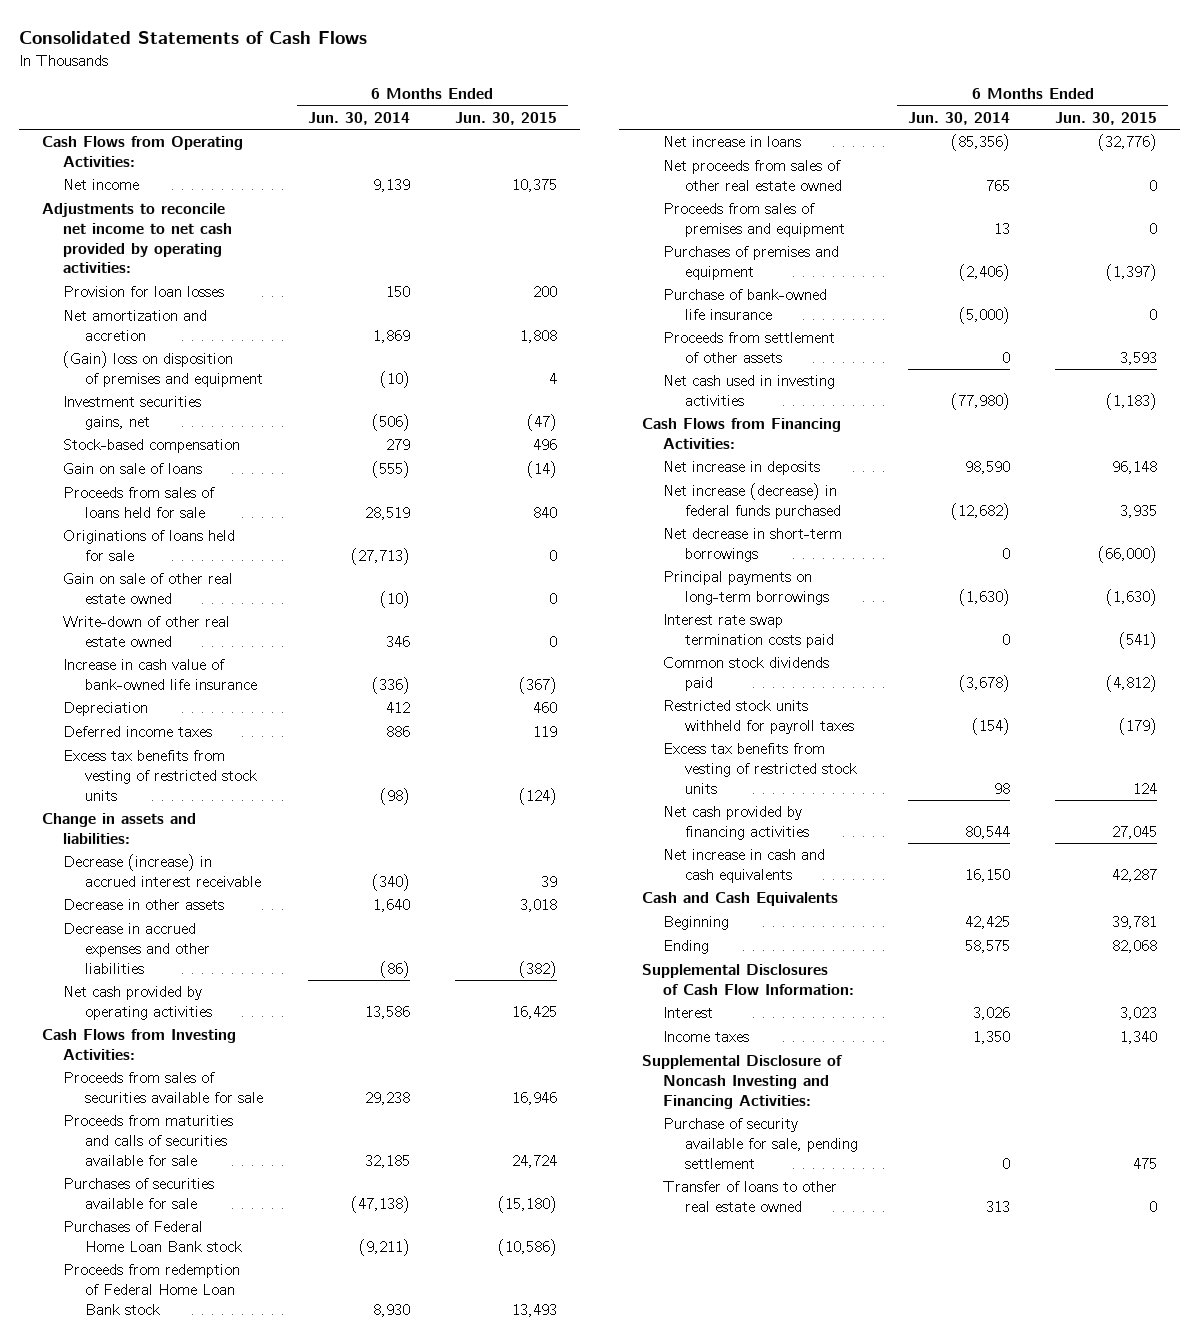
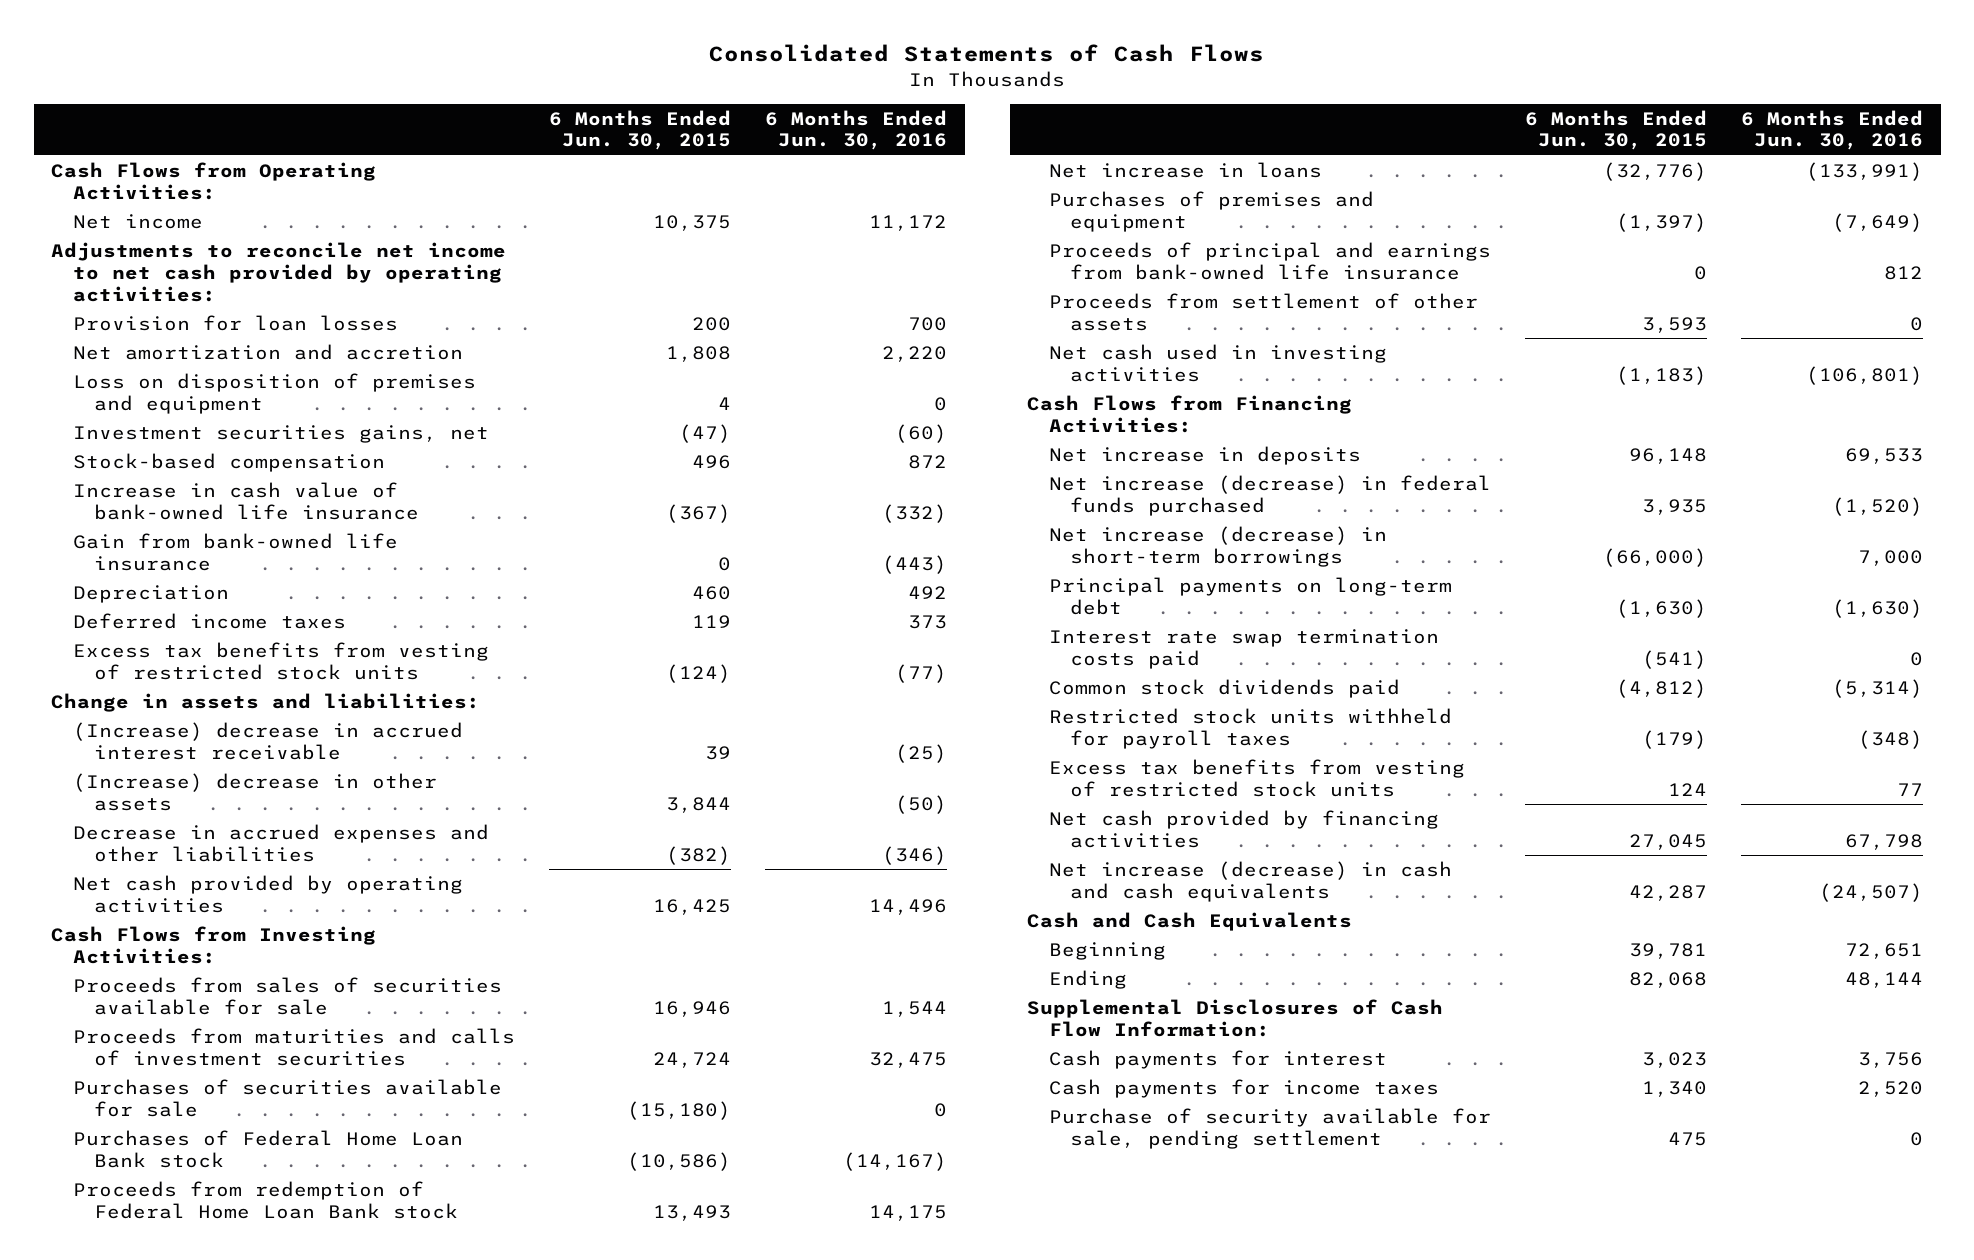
- | 6 Months Ended Jun. 30, 2014 | 6 Months Ended Jun. 30, 2015
+ | 6 Months Ended Jun. 30, 2015 | 6 Months Ended Jun. 30, 2016
- (Gain) loss on disposition of premises and equipment | (10) | 4
+ Loss on disposition of premises and equipment | 4 | 0
- Gain on sale of loans | (555) | (14)
- Proceeds from sales of loans held for sale | 28,519 | 840
- Originations of loans held for sale | (27,713) | 0
- Gain on sale of other real estate owned | (10) | 0
- Write-down of other real estate owned | 346 | 0
+ Gain from bank-owned life insurance | 0 | (443)
- Decrease (increase) in accrued interest receivable | (340) | 39
- Decrease in other assets | 1,640 | 3,018
+ (Increase) decrease in accrued interest receivable | 39 | (25)
+ (Increase) decrease in other assets | 3,844 | (50)
- Proceeds from maturities and calls of securities available for sale | 32,185 | 24,724
+ Proceeds from maturities and calls of investment securities | 24,724 | 32,475
- Net proceeds from sales of other real estate owned | 765 | 0
- Proceeds from sales of premises and equipment | 13 | 0
- Purchase of bank-owned life insurance | (5,000) | 0
+ Proceeds of principal and earnings from bank-owned life insurance | 0 | 812
- Net decrease in short-term borrowings | 0 | (66,000)
- Principal payments on long-term borrowings | (1,630) | (1,630)
+ Net increase (decrease) in short-term borrowings | (66,000) | 7,000
+ Principal payments on long-term debt | (1,630) | (1,630)
- Net increase in cash and cash equivalents | 16,150 | 42,287
+ Net increase (decrease) in cash and cash equivalents | 42,287 | (24,507)
- Interest | 3,026 | 3,023
- Income taxes | 1,350 | 1,340
- Supplemental Disclosure of Noncash Investing and Financing Activities:
+ Cash payments for interest | 3,023 | 3,756
+ Cash payments for income taxes | 1,340 | 2,520
- Transfer of loans to other real estate owned | 313 | 0

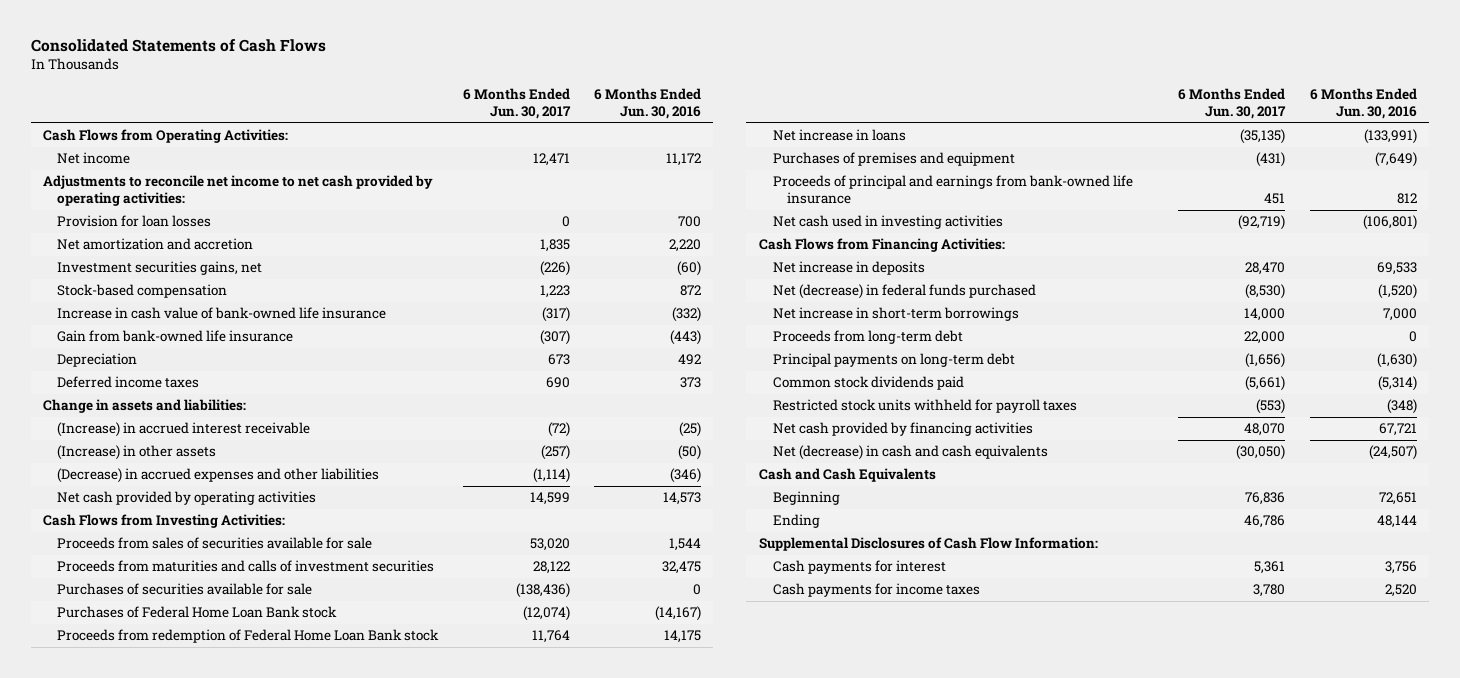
- | 6 Months Ended Jun. 30, 2015 | 6 Months Ended Jun. 30, 2016
+ | 6 Months Ended Jun. 30, 2017 | 6 Months Ended Jun. 30, 2016
- Loss on disposition of premises and equipment | 4 | 0
- Excess tax benefits from vesting of restricted stock units | (124) | (77)
- (Increase) decrease in accrued interest receivable | 39 | (25)
- (Increase) decrease in other assets | 3,844 | (50)
- Decrease in accrued expenses and other liabilities | (382) | (346)
- Net cash provided by operating activities | 16,425 | 14,496
+ (Increase) in accrued interest receivable | (72) | (25)
+ (Increase) in other assets | (257) | (50)
+ (Decrease) in accrued expenses and other liabilities | (1,114) | (346)
+ Net cash provided by operating activities | 14,599 | 14,573
- Proceeds from settlement of other assets | 3,593 | 0
- Net increase (decrease) in federal funds purchased | 3,935 | (1,520)
- Net increase (decrease) in short-term borrowings | (66,000) | 7,000
+ Net (decrease) in federal funds purchased | (8,530) | (1,520)
+ Net increase in short-term borrowings | 14,000 | 7,000
+ Proceeds from long-term debt | 22,000 | 0
- Interest rate swap termination costs paid | (541) | 0
- Excess tax benefits from vesting of restricted stock units | 124 | 77
- Net cash provided by financing activities | 27,045 | 67,798
- Net increase (decrease) in cash and cash equivalents | 42,287 | (24,507)
+ Net cash provided by financing activities | 48,070 | 67,721
+ Net (decrease) in cash and cash equivalents | (30,050) | (24,507)
- Purchase of security available for sale, pending settlement | 475 | 0

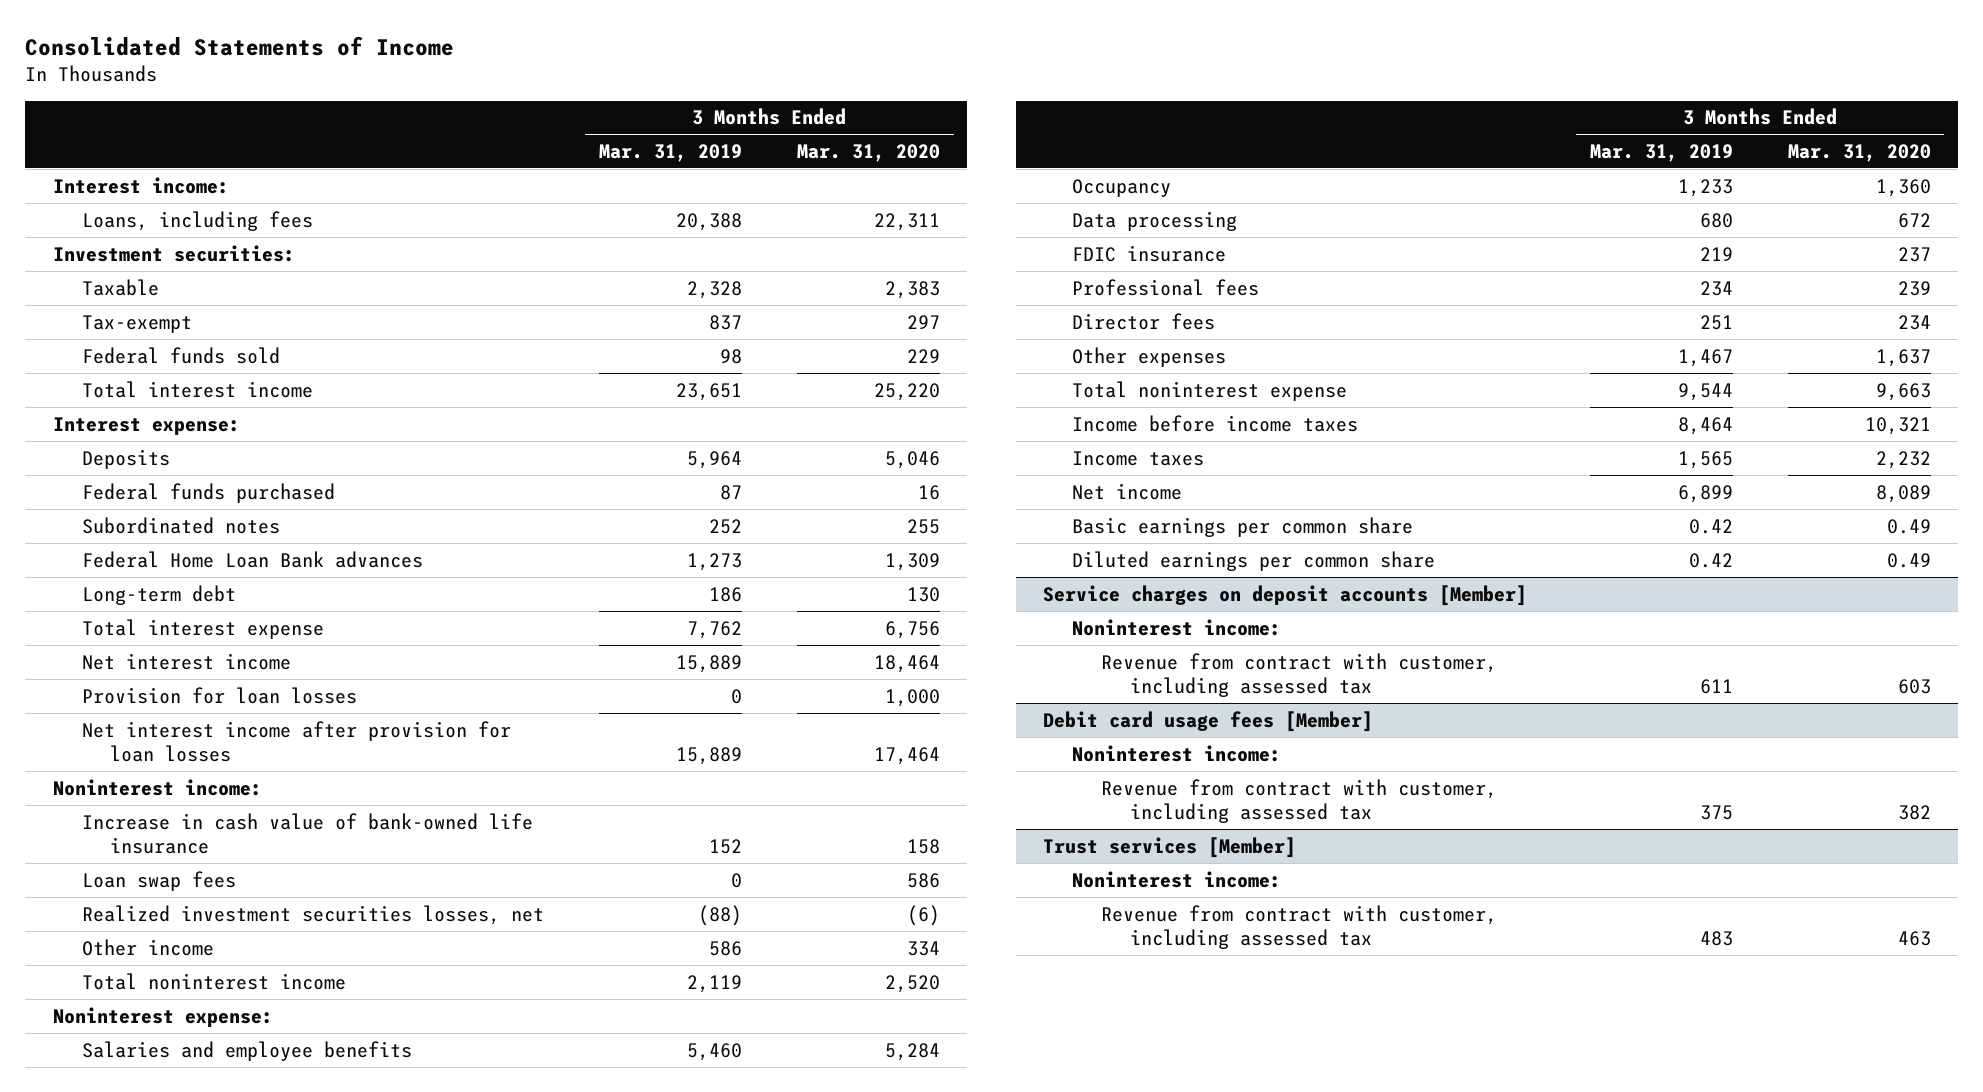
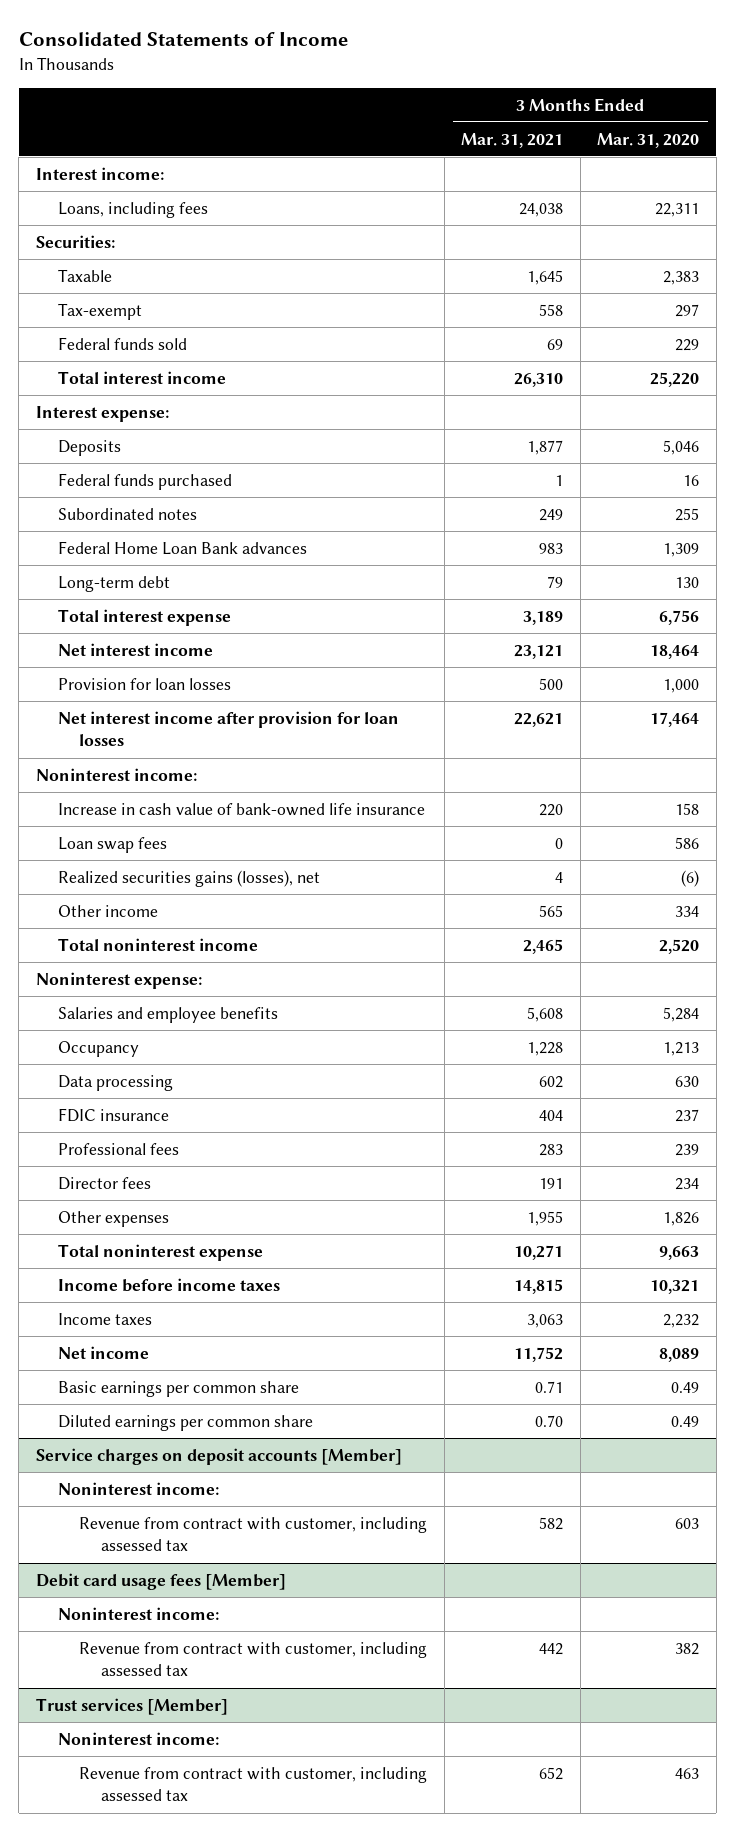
- | 3 Months Ended Mar. 31, 2019 | 3 Months Ended Mar. 31, 2020
+ | 3 Months Ended Mar. 31, 2021 | 3 Months Ended Mar. 31, 2020
- Investment securities:
+ Securities:
- Realized investment securities losses, net | (88) | (6)
+ Realized securities gains (losses), net | 4 | (6)
- Occupancy | 1,233 | 1,360
- Data processing | 680 | 672
+ Occupancy | 1,228 | 1,213
+ Data processing | 602 | 630
- Other expenses | 1,467 | 1,637
+ Other expenses | 1,955 | 1,826

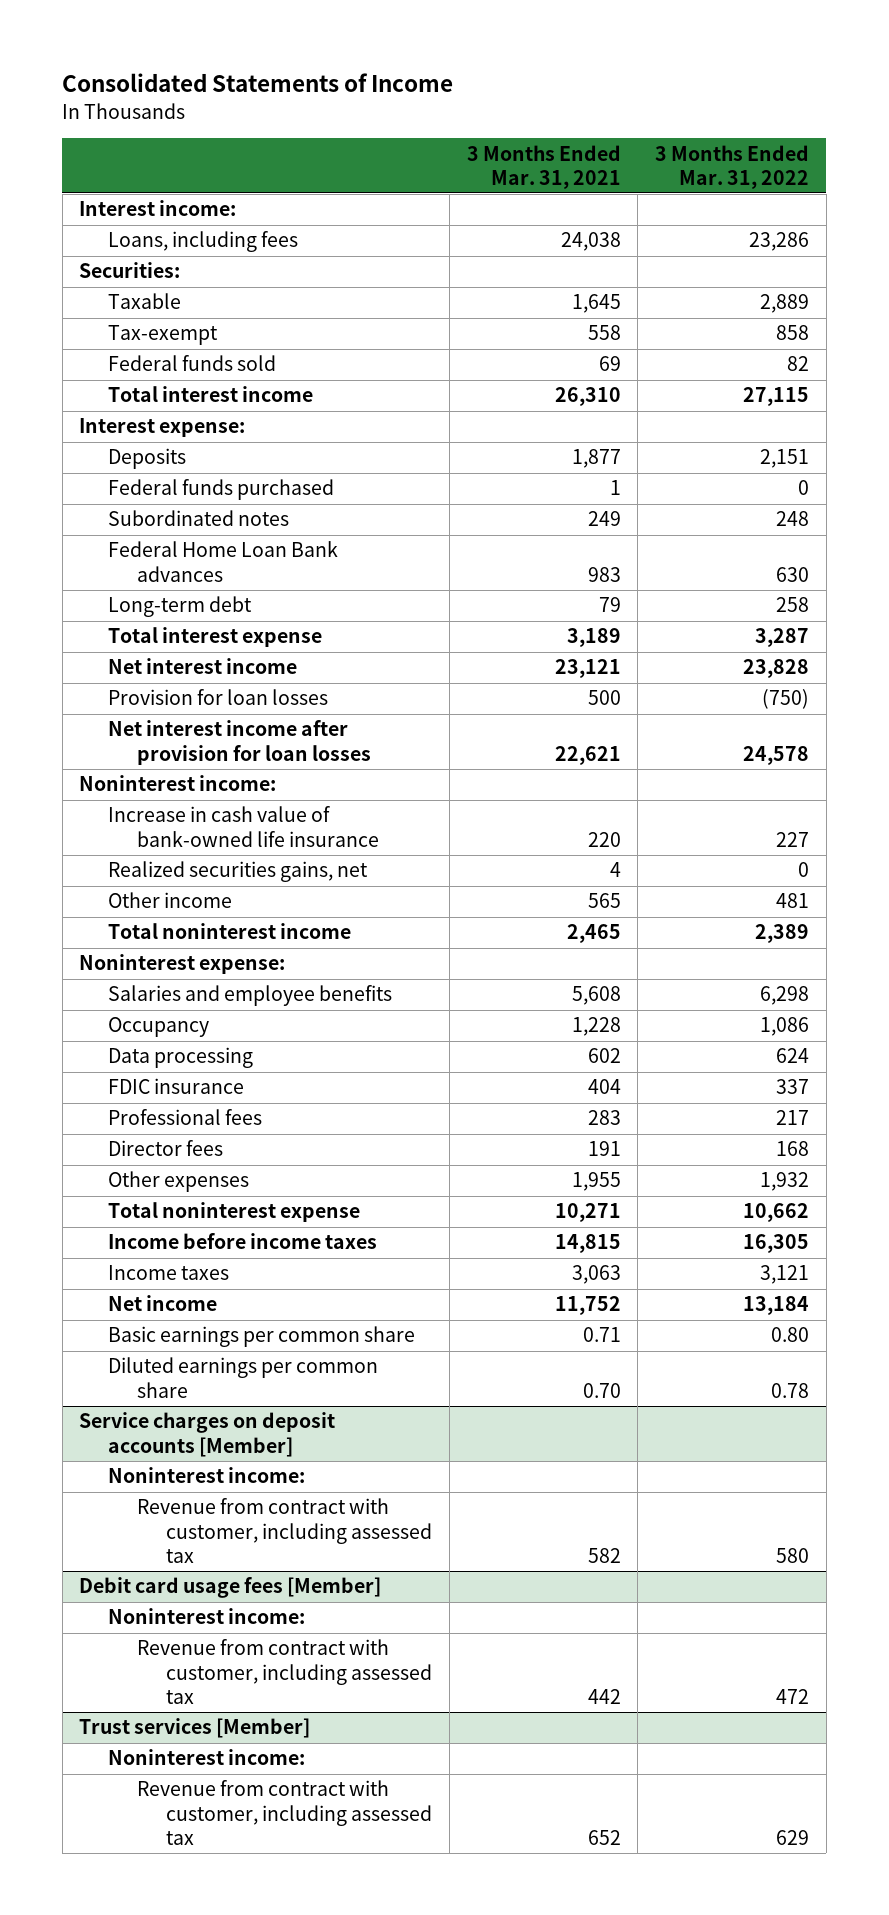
- | 3 Months Ended Mar. 31, 2021 | 3 Months Ended Mar. 31, 2020
+ | 3 Months Ended Mar. 31, 2021 | 3 Months Ended Mar. 31, 2022
- Loan swap fees | 0 | 586
- Realized securities gains (losses), net | 4 | (6)
+ Realized securities gains, net | 4 | 0

